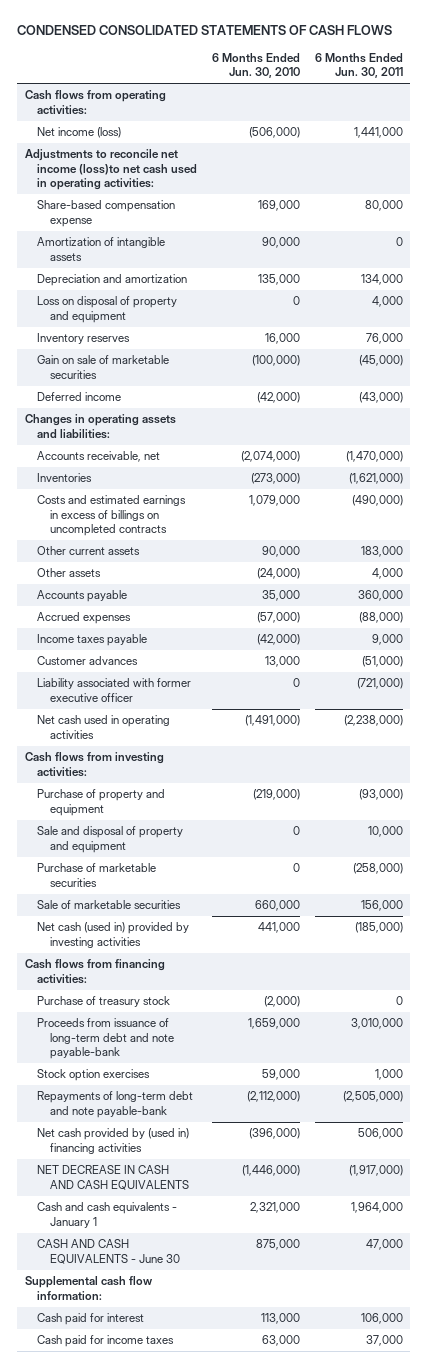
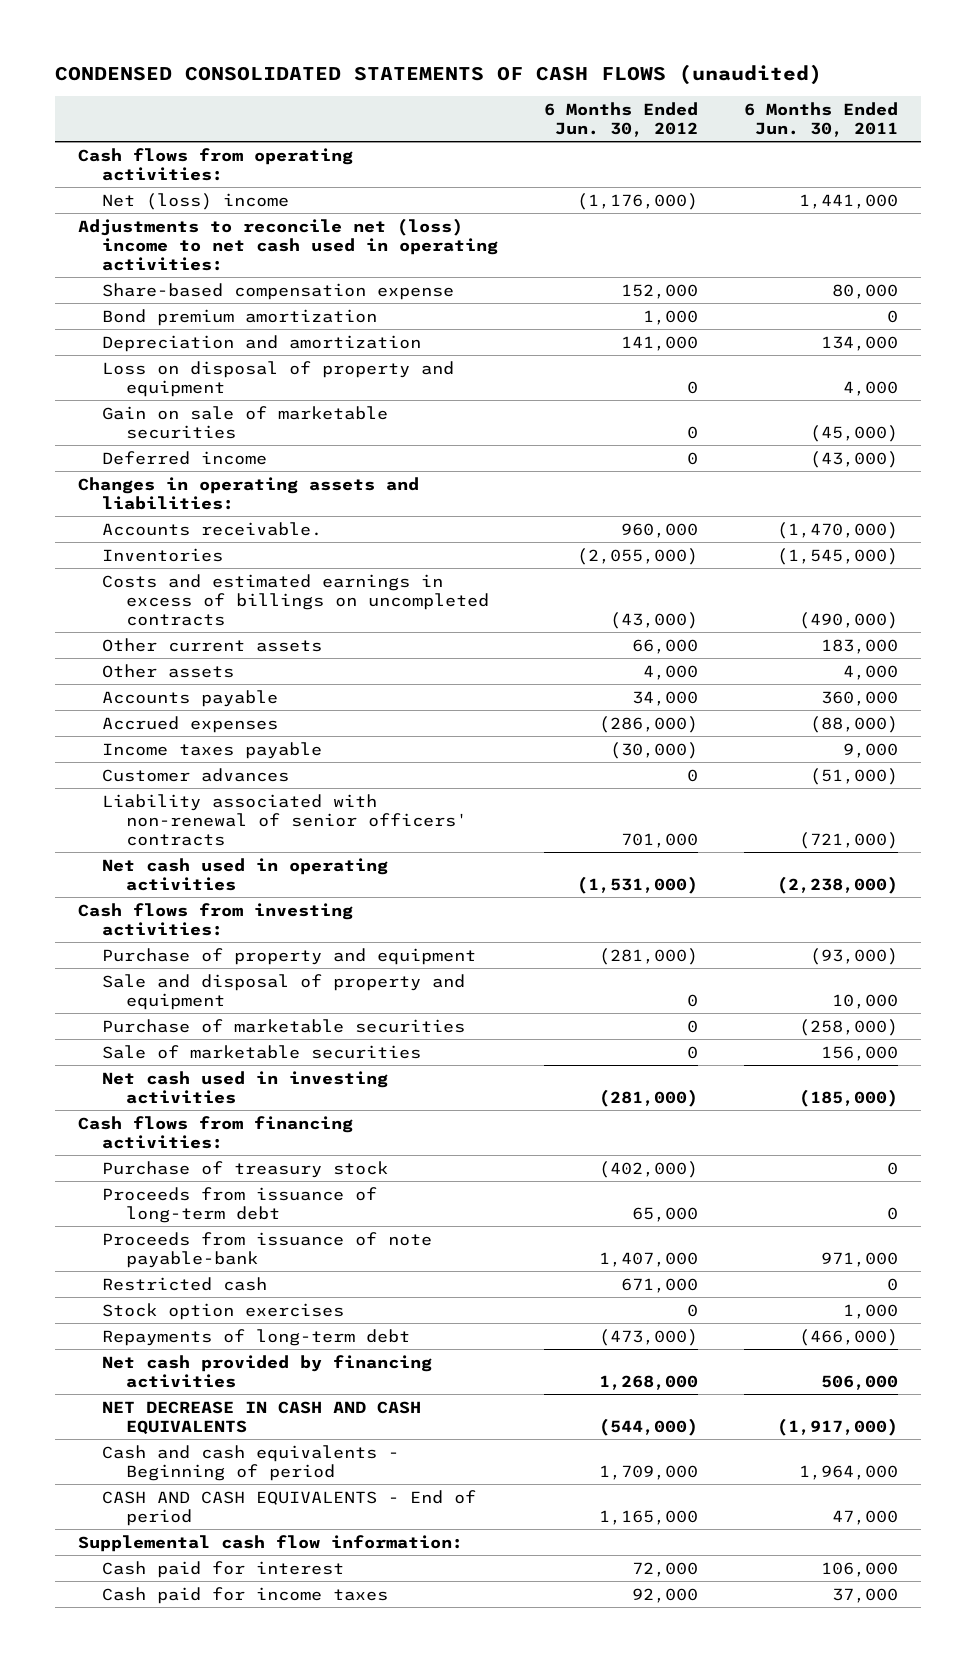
- CONDENSED CONSOLIDATED STATEMENTS OF CASH FLOWS
+ CONDENSED CONSOLIDATED STATEMENTS OF CASH FLOWS (unaudited)
- | 6 Months Ended Jun. 30, 2010 | 6 Months Ended Jun. 30, 2011
+ | 6 Months Ended Jun. 30, 2012 | 6 Months Ended Jun. 30, 2011
- Net income (loss) | (506,000) | 1,441,000
- Adjustments to reconcile net income (loss)to net cash used in operating activities:
+ Net (loss) income | (1,176,000) | 1,441,000
+ Adjustments to reconcile net (loss) income to net cash used in operating activities:
- Amortization of intangible assets | 90,000 | 0
+ Bond premium amortization | 1,000 | 0
- Inventory reserves | 16,000 | 76,000
- Accounts receivable, net | (2,074,000) | (1,470,000)
- Inventories | (273,000) | (1,621,000)
+ Accounts receivable. | 960,000 | (1,470,000)
+ Inventories | (2,055,000) | (1,545,000)
- Liability associated with former executive officer | 0 | (721,000)
+ Liability associated with non-renewal of senior officers' contracts | 701,000 | (721,000)
- Net cash (used in) provided by investing activities | 441,000 | (185,000)
+ Net cash used in investing activities | (281,000) | (185,000)
- Proceeds from issuance of long-term debt and note payable-bank | 1,659,000 | 3,010,000
+ Proceeds from issuance of long-term debt | 65,000 | 0
+ Proceeds from issuance of note payable-bank | 1,407,000 | 971,000
+ Restricted cash | 671,000 | 0
- Repayments of long-term debt and note payable-bank | (2,112,000) | (2,505,000)
- Net cash provided by (used in) financing activities | (396,000) | 506,000
+ Repayments of long-term debt | (473,000) | (466,000)
+ Net cash provided by financing activities | 1,268,000 | 506,000
- Cash and cash equivalents - January 1 | 2,321,000 | 1,964,000
- CASH AND CASH EQUIVALENTS - June 30 | 875,000 | 47,000
+ Cash and cash equivalents - Beginning of period | 1,709,000 | 1,964,000
+ CASH AND CASH EQUIVALENTS - End of period | 1,165,000 | 47,000

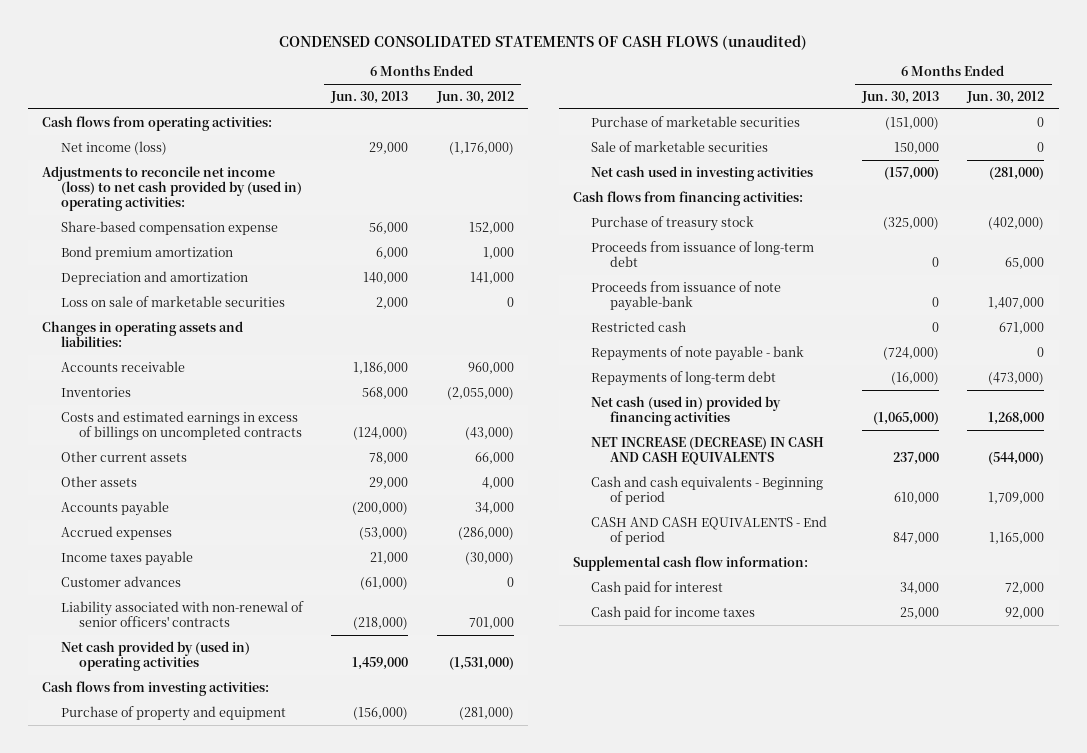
- | 6 Months Ended Jun. 30, 2012 | 6 Months Ended Jun. 30, 2011
+ | 6 Months Ended Jun. 30, 2013 | 6 Months Ended Jun. 30, 2012
- Net (loss) income | (1,176,000) | 1,441,000
- Adjustments to reconcile net (loss) income to net cash used in operating activities:
+ Net income (loss) | 29,000 | (1,176,000)
+ Adjustments to reconcile net income (loss) to net cash provided by (used in) operating activities:
- Loss on disposal of property and equipment | 0 | 4,000
- Gain on sale of marketable securities | 0 | (45,000)
- Deferred income | 0 | (43,000)
+ Loss on sale of marketable securities | 2,000 | 0
- Accounts receivable. | 960,000 | (1,470,000)
+ Accounts receivable | 1,186,000 | 960,000
- Net cash used in operating activities | (1,531,000) | (2,238,000)
+ Net cash provided by (used in) operating activities | 1,459,000 | (1,531,000)
- Sale and disposal of property and equipment | 0 | 10,000
- Stock option exercises | 0 | 1,000
+ Repayments of note payable - bank | (724,000) | 0
- Net cash provided by financing activities | 1,268,000 | 506,000
- NET DECREASE IN CASH AND CASH EQUIVALENTS | (544,000) | (1,917,000)
+ Net cash (used in) provided by financing activities | (1,065,000) | 1,268,000
+ NET INCREASE (DECREASE) IN CASH AND CASH EQUIVALENTS | 237,000 | (544,000)

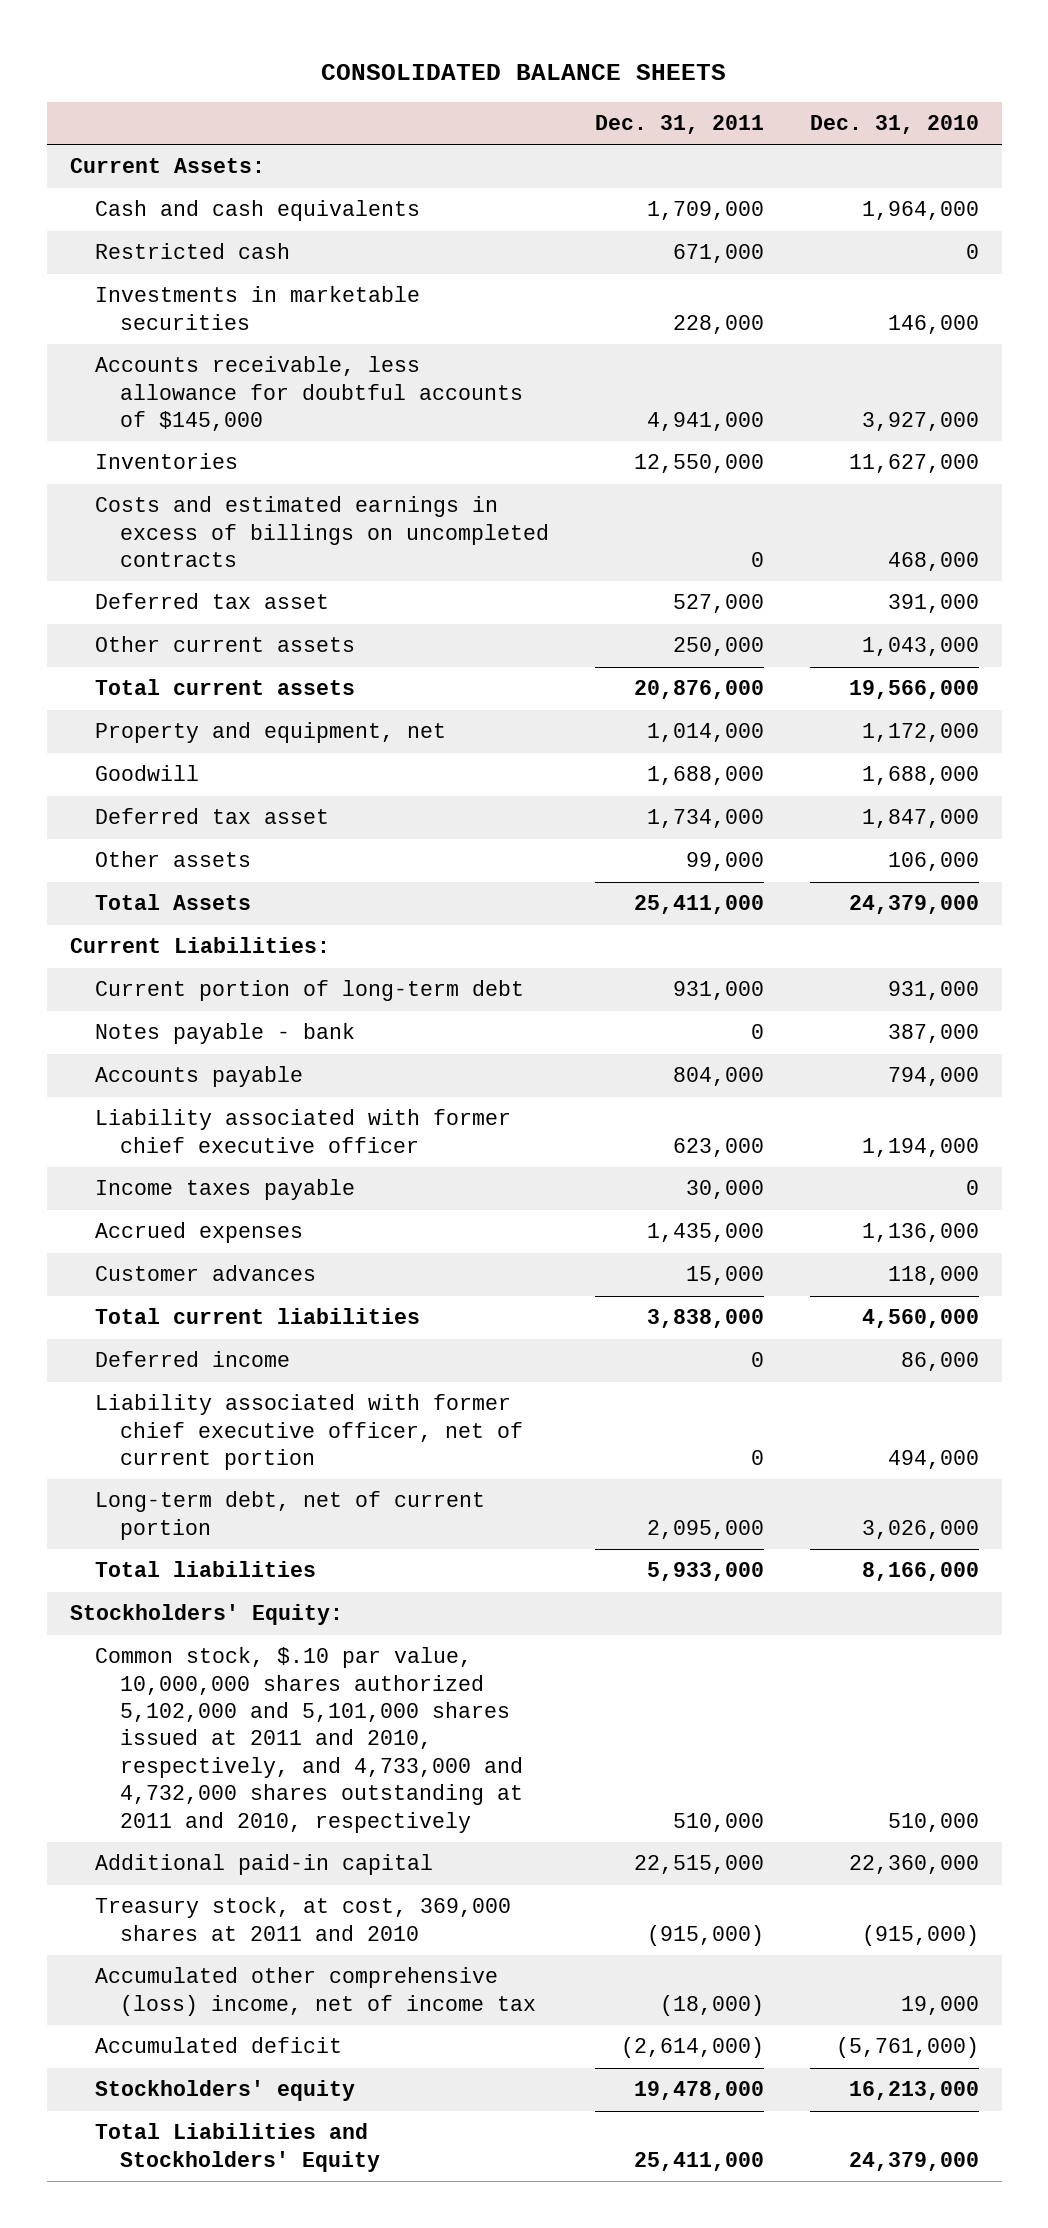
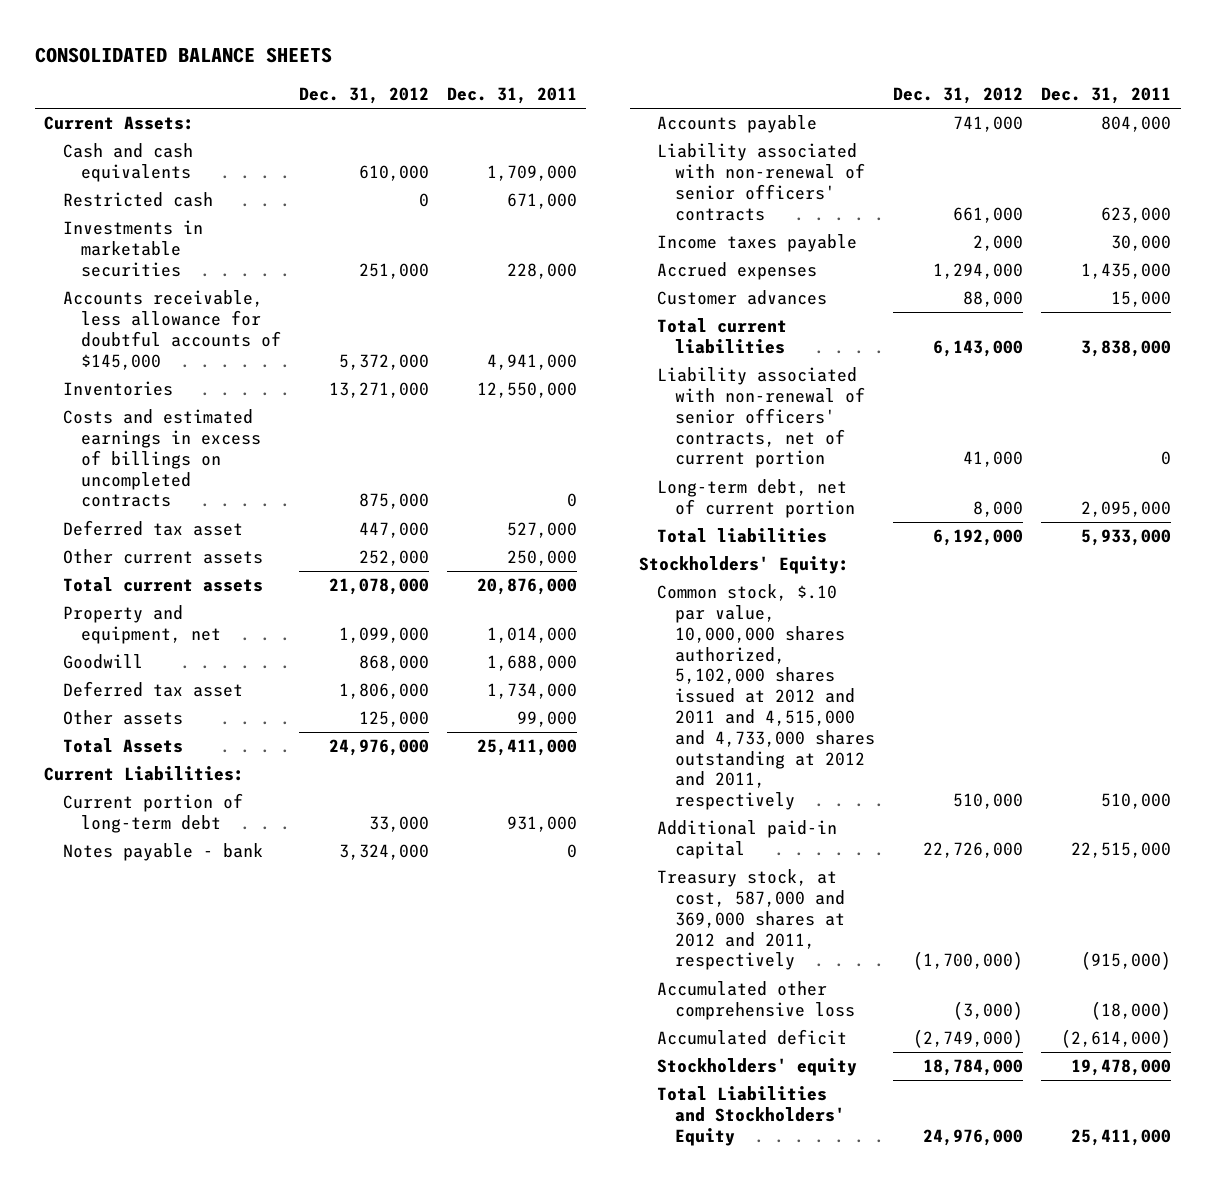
- | Dec. 31, 2011 | Dec. 31, 2010
+ | Dec. 31, 2012 | Dec. 31, 2011
- Liability associated with former chief executive officer | 623,000 | 1,194,000
+ Liability associated with non-renewal of senior officers' contracts | 661,000 | 623,000
- Deferred income | 0 | 86,000
- Liability associated with former chief executive officer, net of current portion | 0 | 494,000
+ Liability associated with non-renewal of senior officers' contracts, net of current portion | 41,000 | 0
- Common stock, $.10 par value, 10,000,000 shares authorized 5,102,000 and 5,101,000 shares issued at 2011 and 2010, respectively, and 4,733,000 and 4,732,000 shares outstanding at 2011 and 2010, respectively | 510,000 | 510,000
+ Common stock, $.10 par value, 10,000,000 shares authorized, 5,102,000 shares issued at 2012 and 2011 and 4,515,000 and 4,733,000 shares outstanding at 2012 and 2011, respectively | 510,000 | 510,000
- Treasury stock, at cost, 369,000 shares at 2011 and 2010 | (915,000) | (915,000)
- Accumulated other comprehensive (loss) income, net of income tax | (18,000) | 19,000
+ Treasury stock, at cost, 587,000 and 369,000 shares at 2012 and 2011, respectively | (1,700,000) | (915,000)
+ Accumulated other comprehensive loss | (3,000) | (18,000)

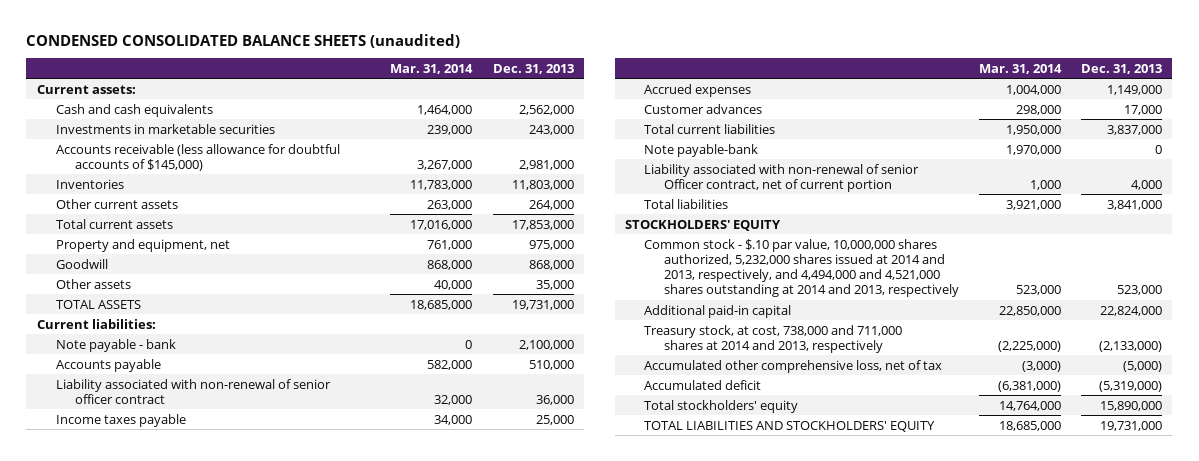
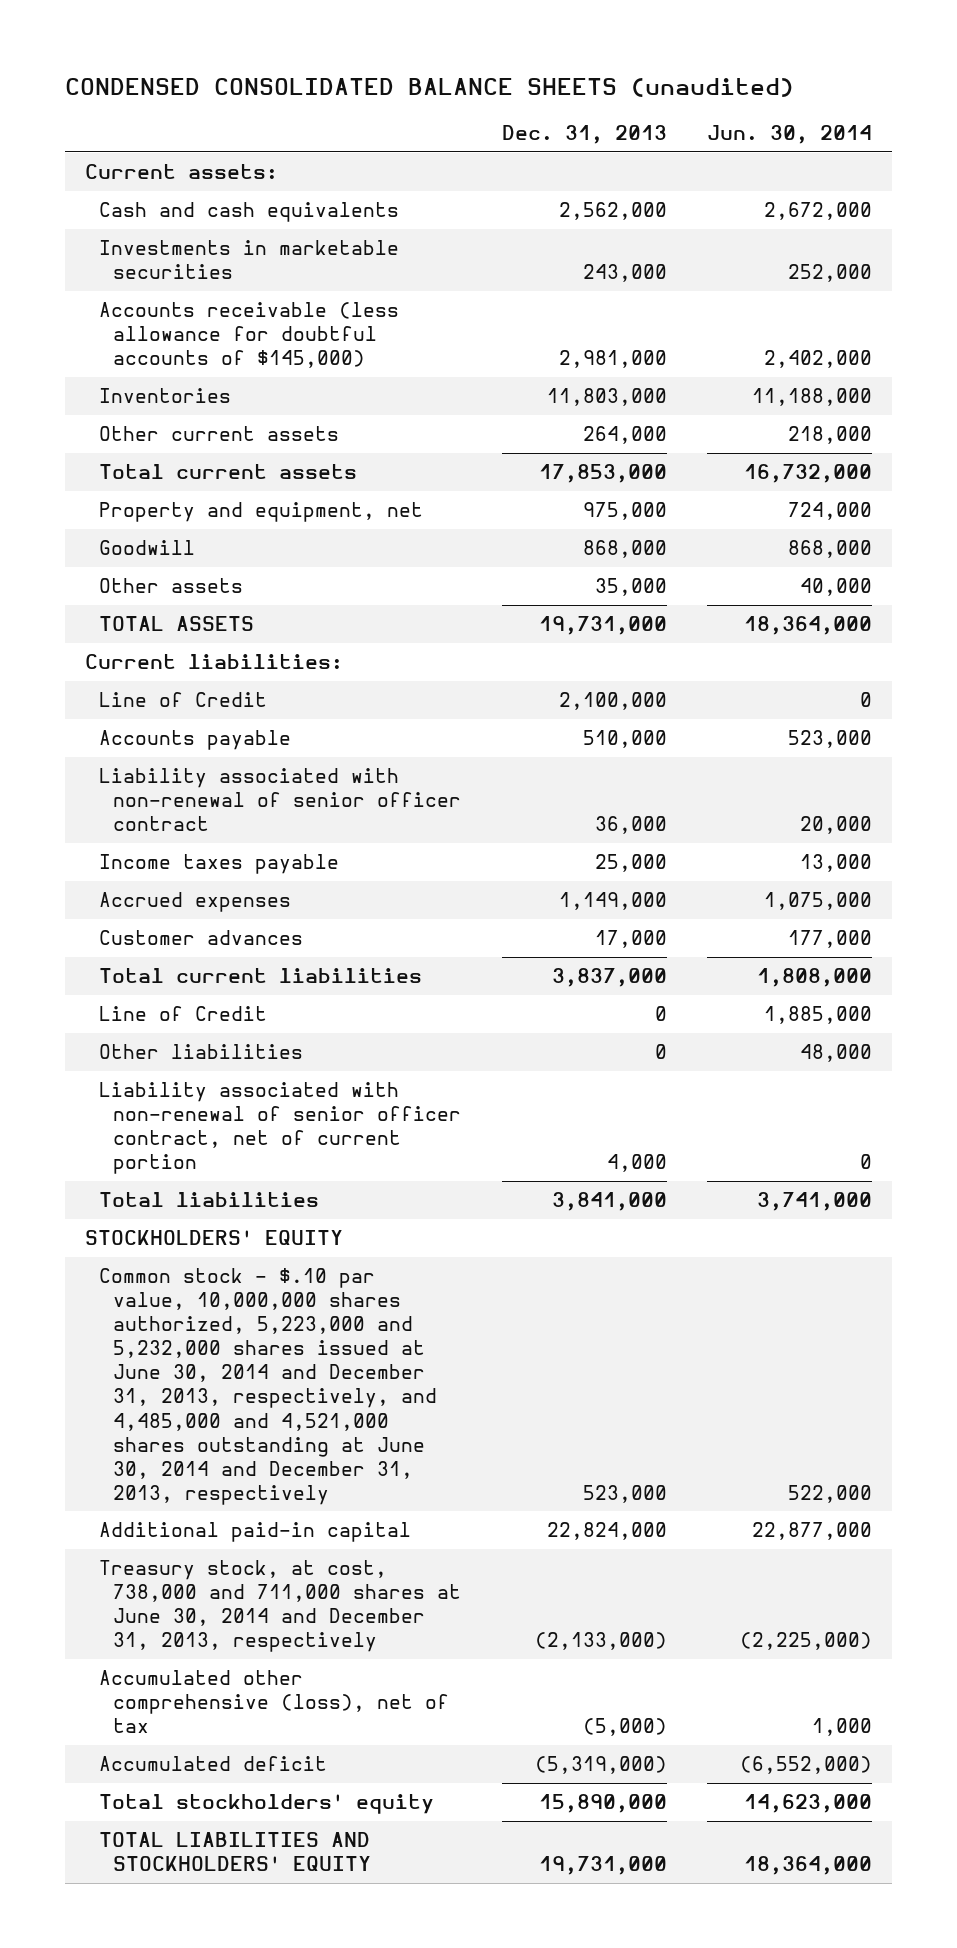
- | Mar. 31, 2014 | Dec. 31, 2013
+ | Dec. 31, 2013 | Jun. 30, 2014
- Note payable - bank | 0 | 2,100,000
+ Line of Credit | 2,100,000 | 0
- Note payable-bank | 1,970,000 | 0
- Liability associated with non-renewal of senior Officer contract, net of current portion | 1,000 | 4,000
+ Line of Credit | 0 | 1,885,000
+ Other liabilities | 0 | 48,000
+ Liability associated with non-renewal of senior officer contract, net of current portion | 4,000 | 0
- Common stock - $.10 par value, 10,000,000 shares authorized, 5,232,000 shares issued at 2014 and 2013, respectively, and 4,494,000 and 4,521,000 shares outstanding at 2014 and 2013, respectively | 523,000 | 523,000
+ Common stock - $.10 par value, 10,000,000 shares authorized, 5,223,000 and 5,232,000 shares issued at June 30, 2014 and December 31, 2013, respectively, and 4,485,000 and 4,521,000 shares outstanding at June 30, 2014 and December 31, 2013, respectively | 523,000 | 522,000
- Treasury stock, at cost, 738,000 and 711,000 shares at 2014 and 2013, respectively | (2,225,000) | (2,133,000)
- Accumulated other comprehensive loss, net of tax | (3,000) | (5,000)
+ Treasury stock, at cost, 738,000 and 711,000 shares at June 30, 2014 and December 31, 2013, respectively | (2,133,000) | (2,225,000)
+ Accumulated other comprehensive (loss), net of tax | (5,000) | 1,000

